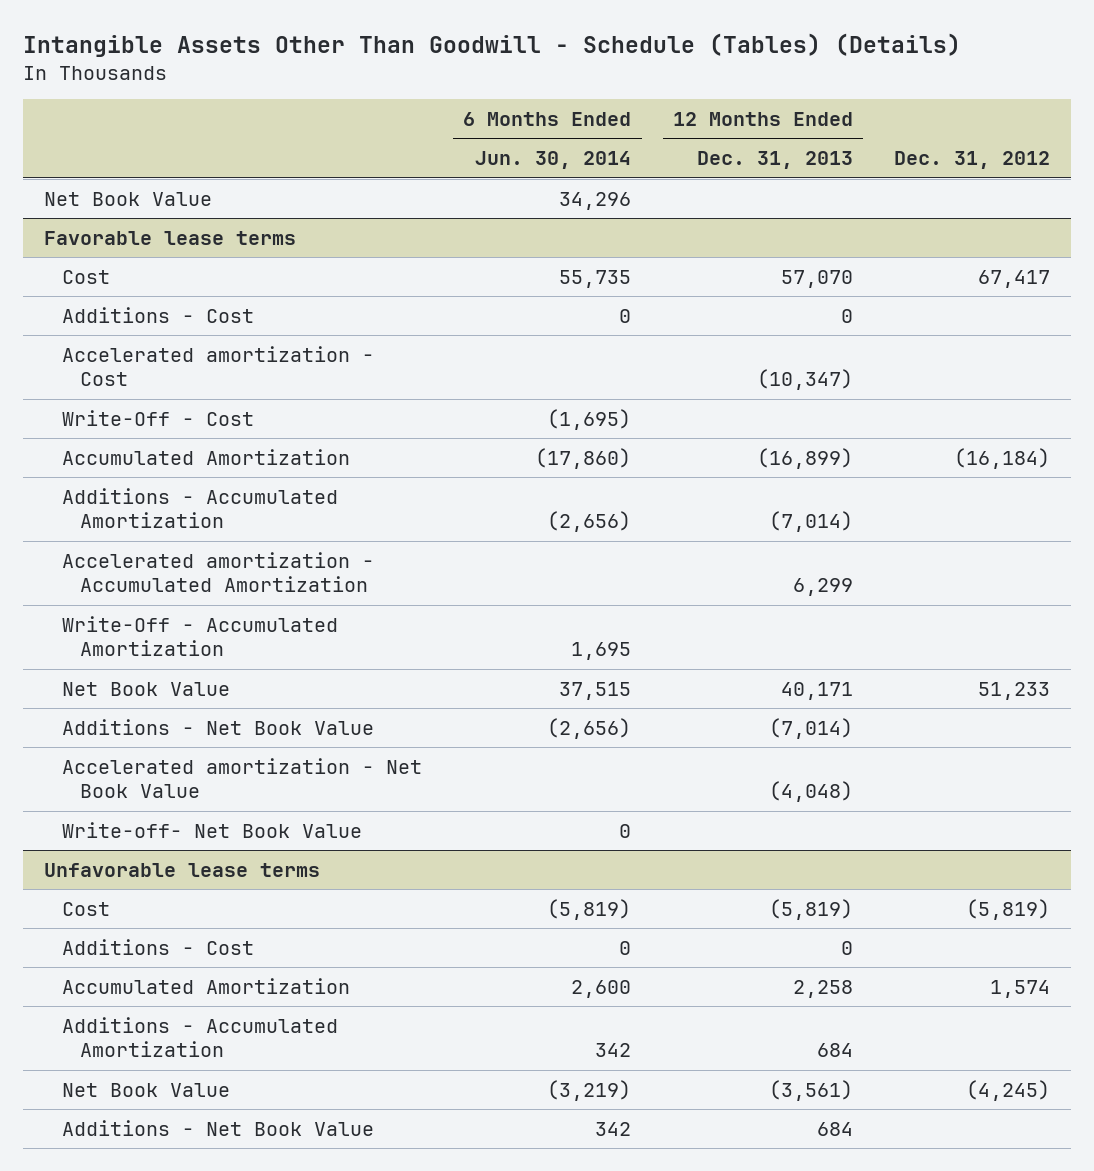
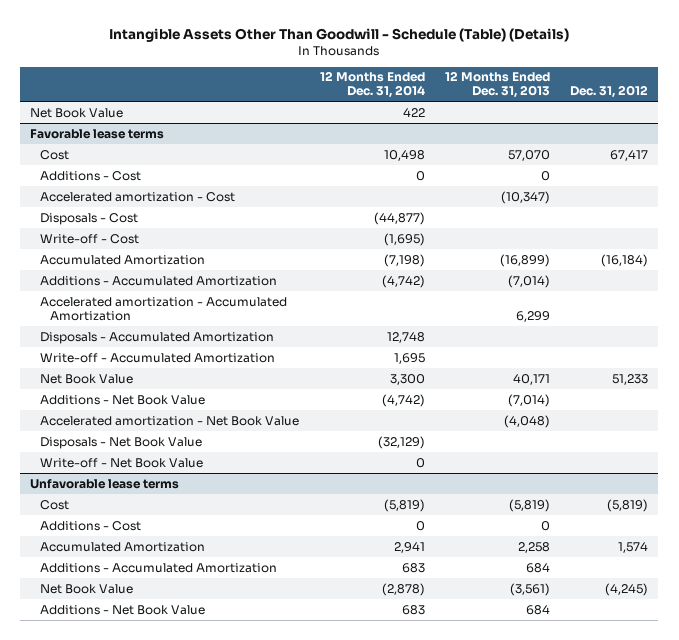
- Intangible Assets Other Than Goodwill - Schedule (Tables) (Details)
+ Intangible Assets Other Than Goodwill - Schedule (Table) (Details)
- | 6 Months Ended Jun. 30, 2014 | 12 Months Ended Dec. 31, 2013 | Dec. 31, 2012
+ | 12 Months Ended Dec. 31, 2014 | 12 Months Ended Dec. 31, 2013 | Dec. 31, 2012
@ Favorable lease terms
- Write-Off - Cost | (1,695) | |
+ Disposals - Cost | (44,877) | |
+ Write-off - Cost | (1,695) | |
- Write-Off - Accumulated Amortization | 1,695 | |
+ Disposals - Accumulated Amortization | 12,748 | |
+ Write-off - Accumulated Amortization | 1,695 | |
- Write-off- Net Book Value | 0 | |
+ Disposals - Net Book Value | (32,129) | |
+ Write-off - Net Book Value | 0 | |

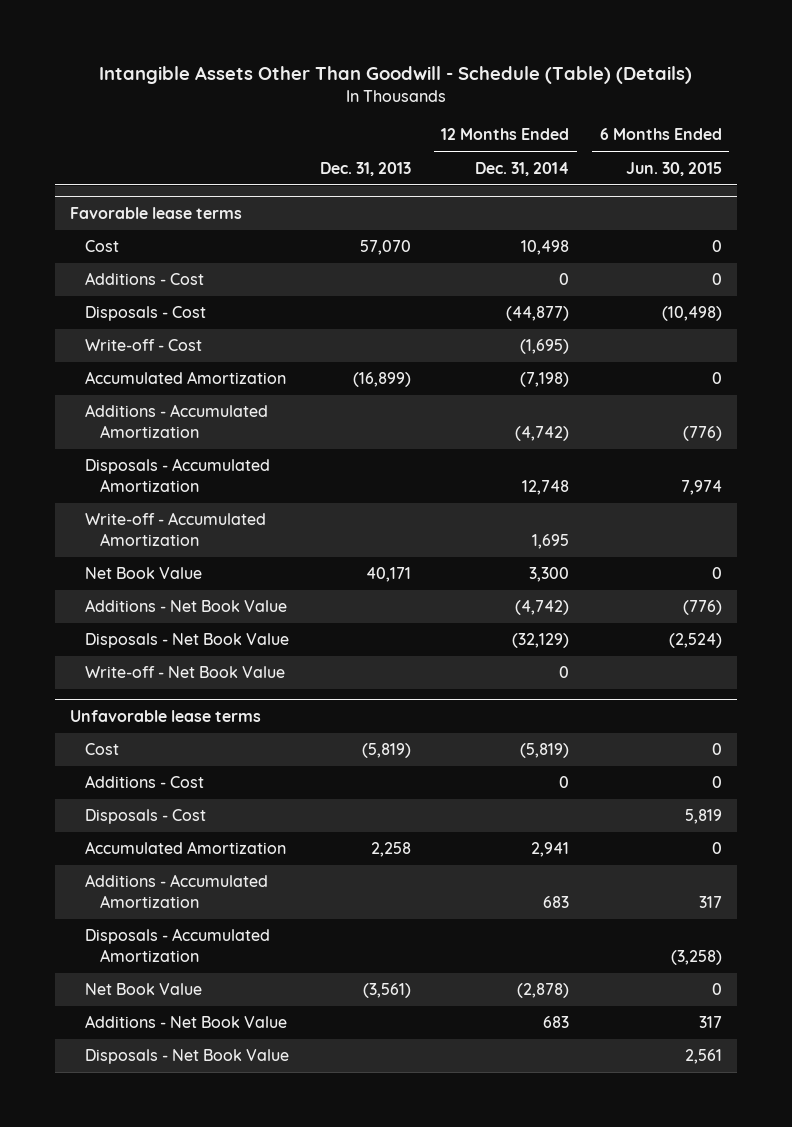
- | 12 Months Ended Dec. 31, 2014 | 12 Months Ended Dec. 31, 2013 | Dec. 31, 2012
+ | Dec. 31, 2013 | 12 Months Ended Dec. 31, 2014 | 6 Months Ended Jun. 30, 2015
- Net Book Value | 422 | |
@ Favorable lease terms
- Accelerated amortization - Cost | | (10,347) |
- Accelerated amortization - Accumulated Amortization | | 6,299 |
- Accelerated amortization - Net Book Value | | (4,048) |
@ Unfavorable lease terms
+ Disposals - Cost | | | 5,819
+ Disposals - Accumulated Amortization | | | (3,258)
+ Disposals - Net Book Value | | | 2,561

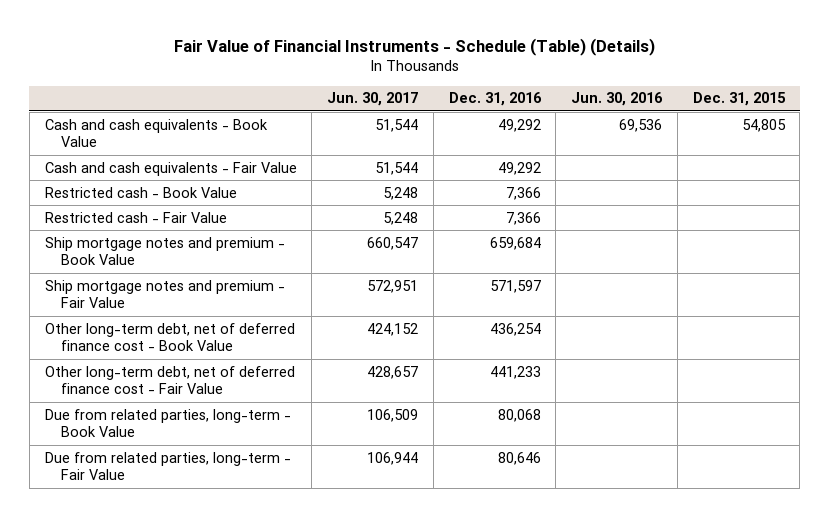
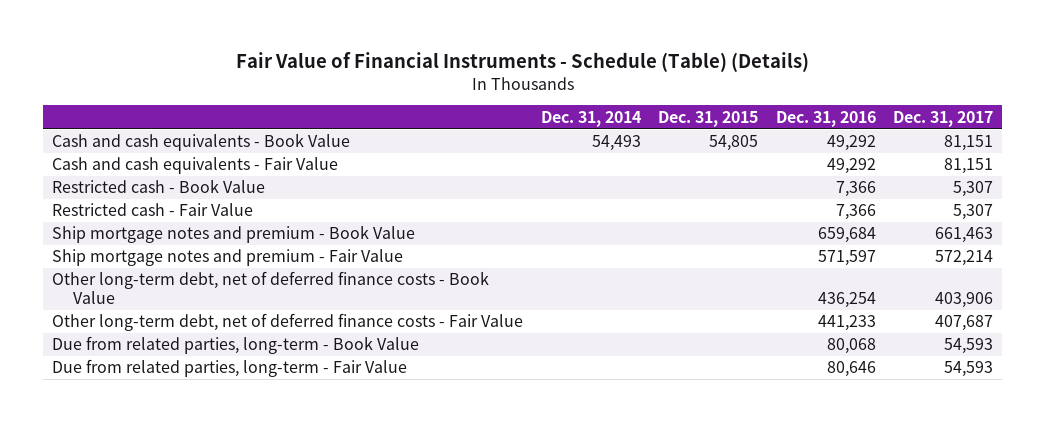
- | Jun. 30, 2017 | Dec. 31, 2016 | Jun. 30, 2016 | Dec. 31, 2015
+ | Dec. 31, 2014 | Dec. 31, 2015 | Dec. 31, 2016 | Dec. 31, 2017
- Other long-term debt, net of deferred finance cost - Book Value | 424,152 | 436,254 | |
- Other long-term debt, net of deferred finance cost - Fair Value | 428,657 | 441,233 | |
+ Other long-term debt, net of deferred finance costs - Book Value | | | 436,254 | 403,906
+ Other long-term debt, net of deferred finance costs - Fair Value | | | 441,233 | 407,687

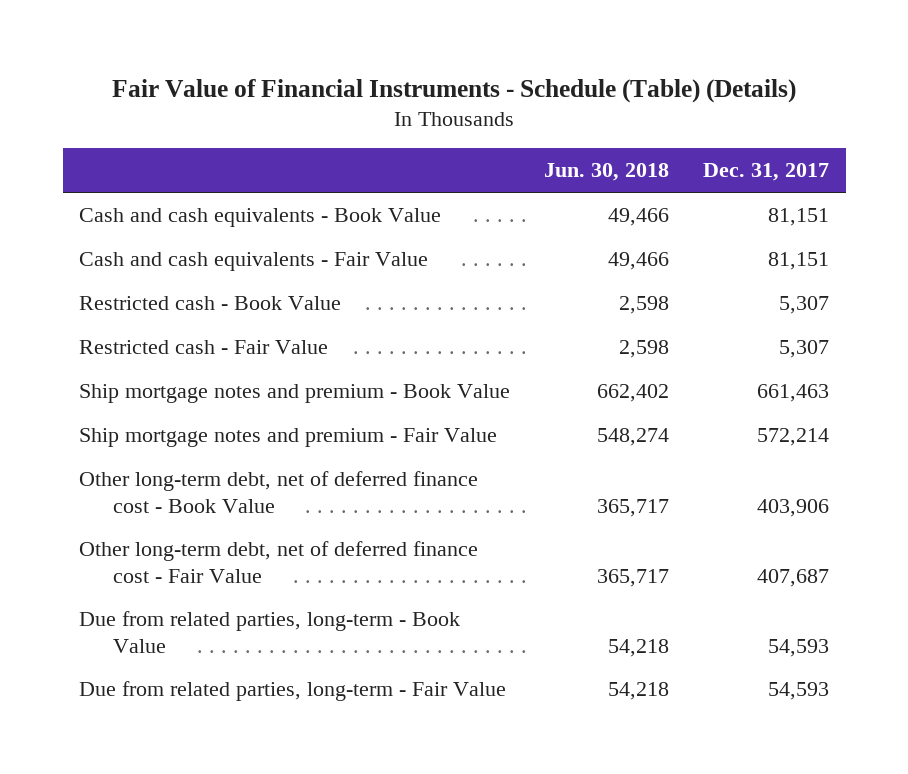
- | Dec. 31, 2014 | Dec. 31, 2015 | Dec. 31, 2016 | Dec. 31, 2017
+ | Jun. 30, 2018 | Dec. 31, 2017
- Other long-term debt, net of deferred finance costs - Book Value | | | 436,254 | 403,906
- Other long-term debt, net of deferred finance costs - Fair Value | | | 441,233 | 407,687
+ Other long-term debt, net of deferred finance cost - Book Value | 365,717 | 403,906
+ Other long-term debt, net of deferred finance cost - Fair Value | 365,717 | 407,687

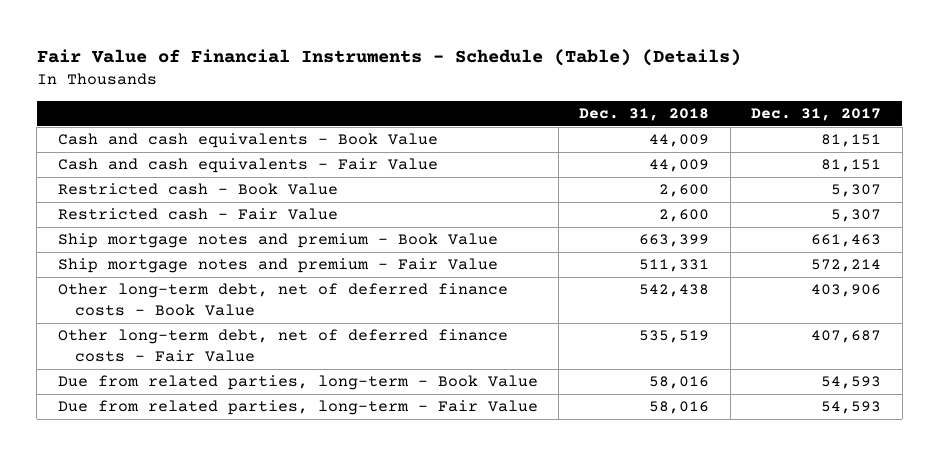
- | Jun. 30, 2018 | Dec. 31, 2017
+ | Dec. 31, 2018 | Dec. 31, 2017
- Other long-term debt, net of deferred finance cost - Book Value | 365,717 | 403,906
- Other long-term debt, net of deferred finance cost - Fair Value | 365,717 | 407,687
+ Other long-term debt, net of deferred finance costs - Book Value | 542,438 | 403,906
+ Other long-term debt, net of deferred finance costs - Fair Value | 535,519 | 407,687

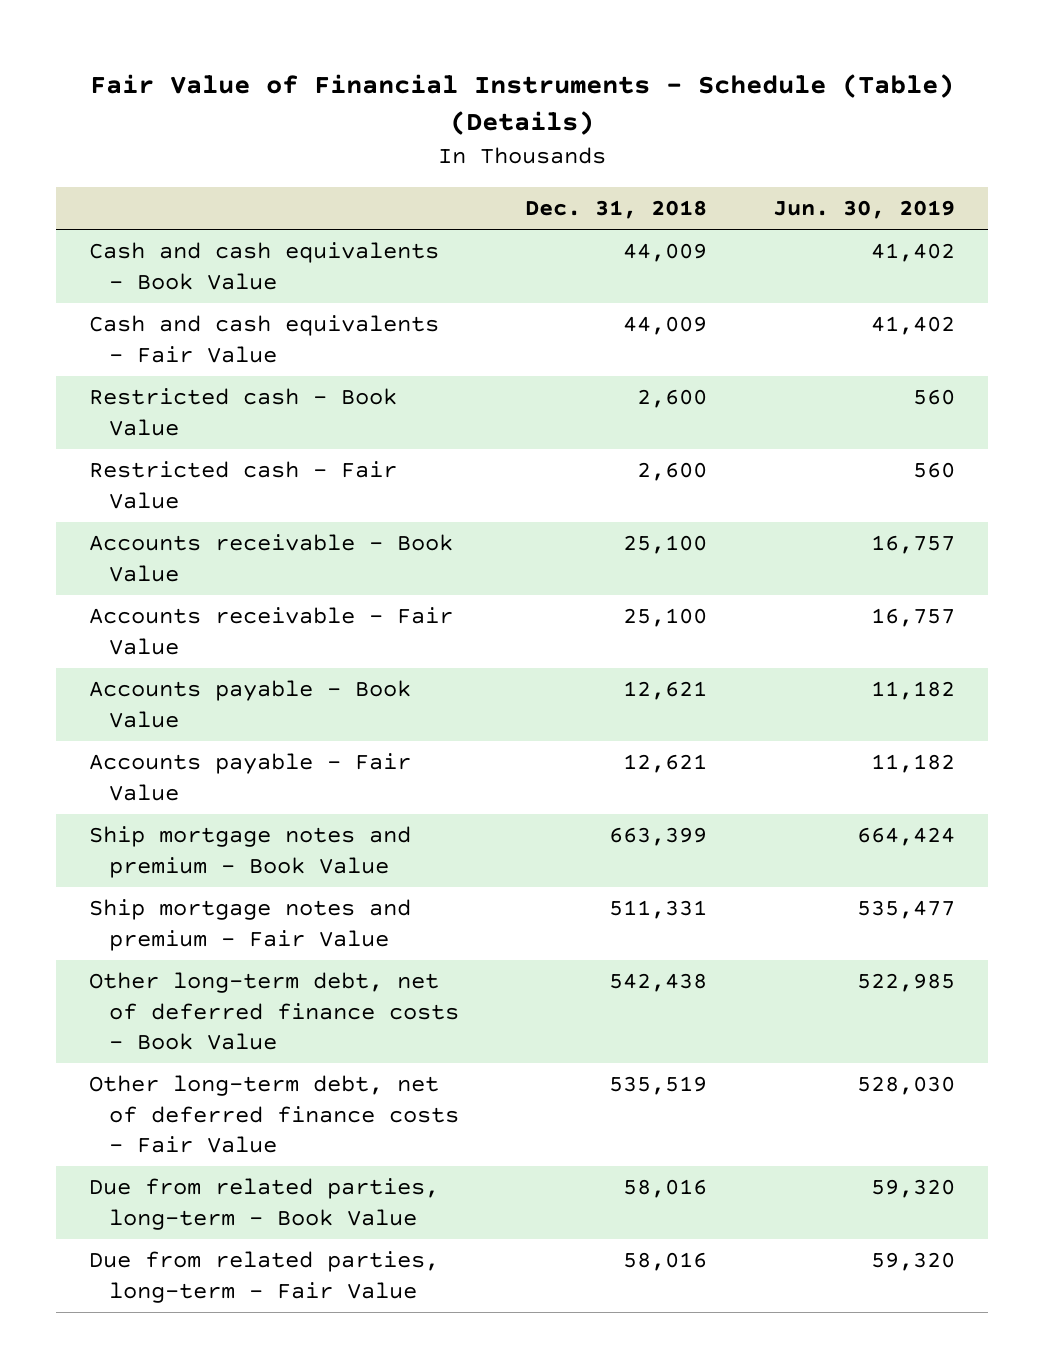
- | Dec. 31, 2018 | Dec. 31, 2017
+ | Dec. 31, 2018 | Jun. 30, 2019
+ Accounts receivable - Book Value | 25,100 | 16,757
+ Accounts receivable - Fair Value | 25,100 | 16,757
+ Accounts payable - Book Value | 12,621 | 11,182
+ Accounts payable - Fair Value | 12,621 | 11,182

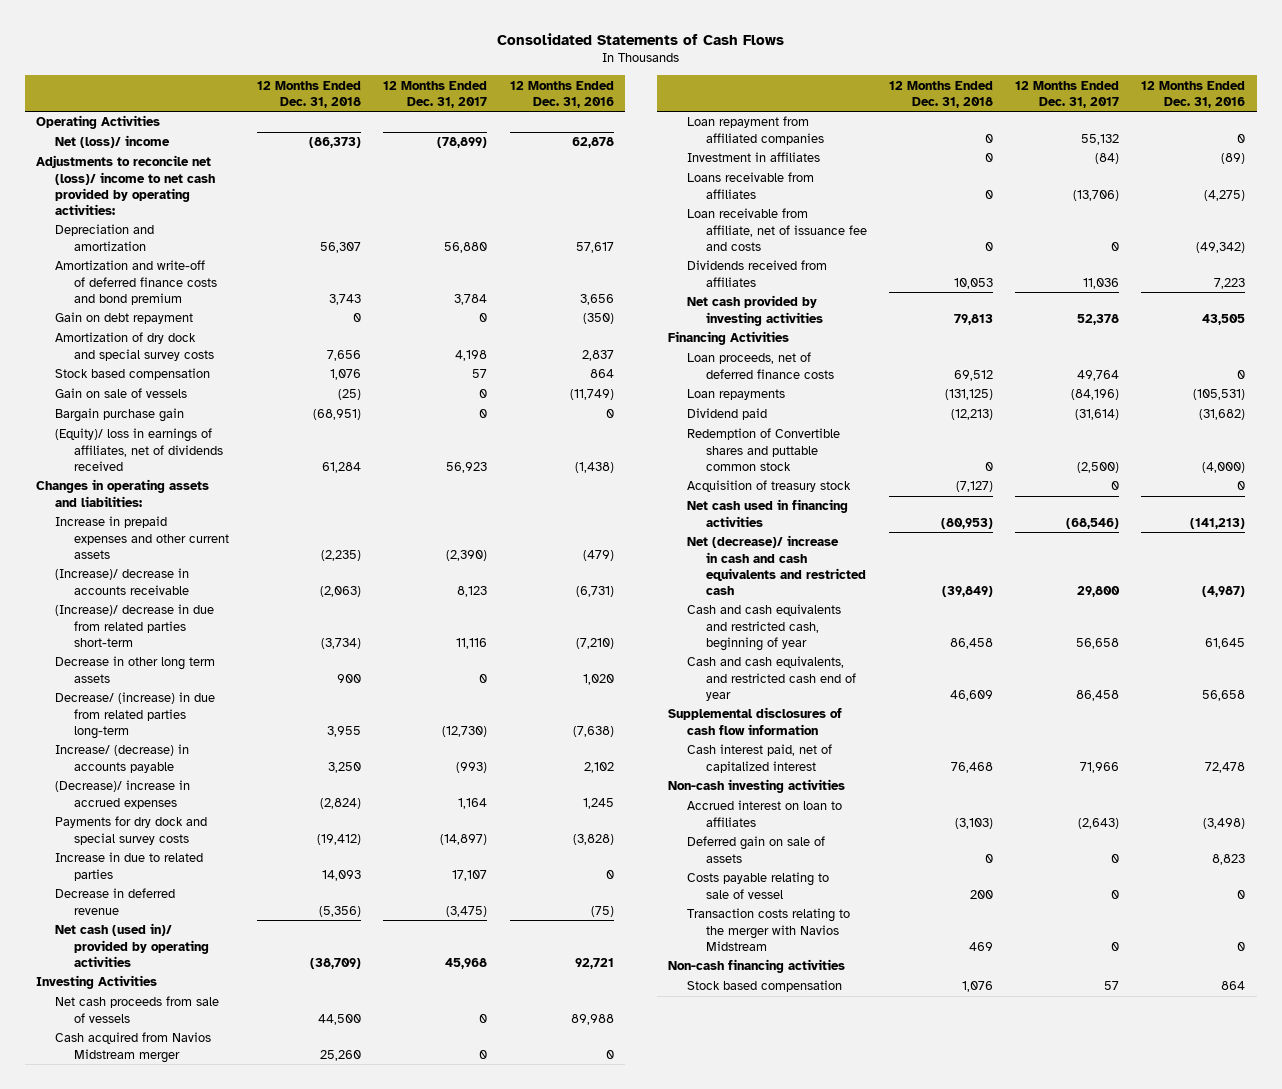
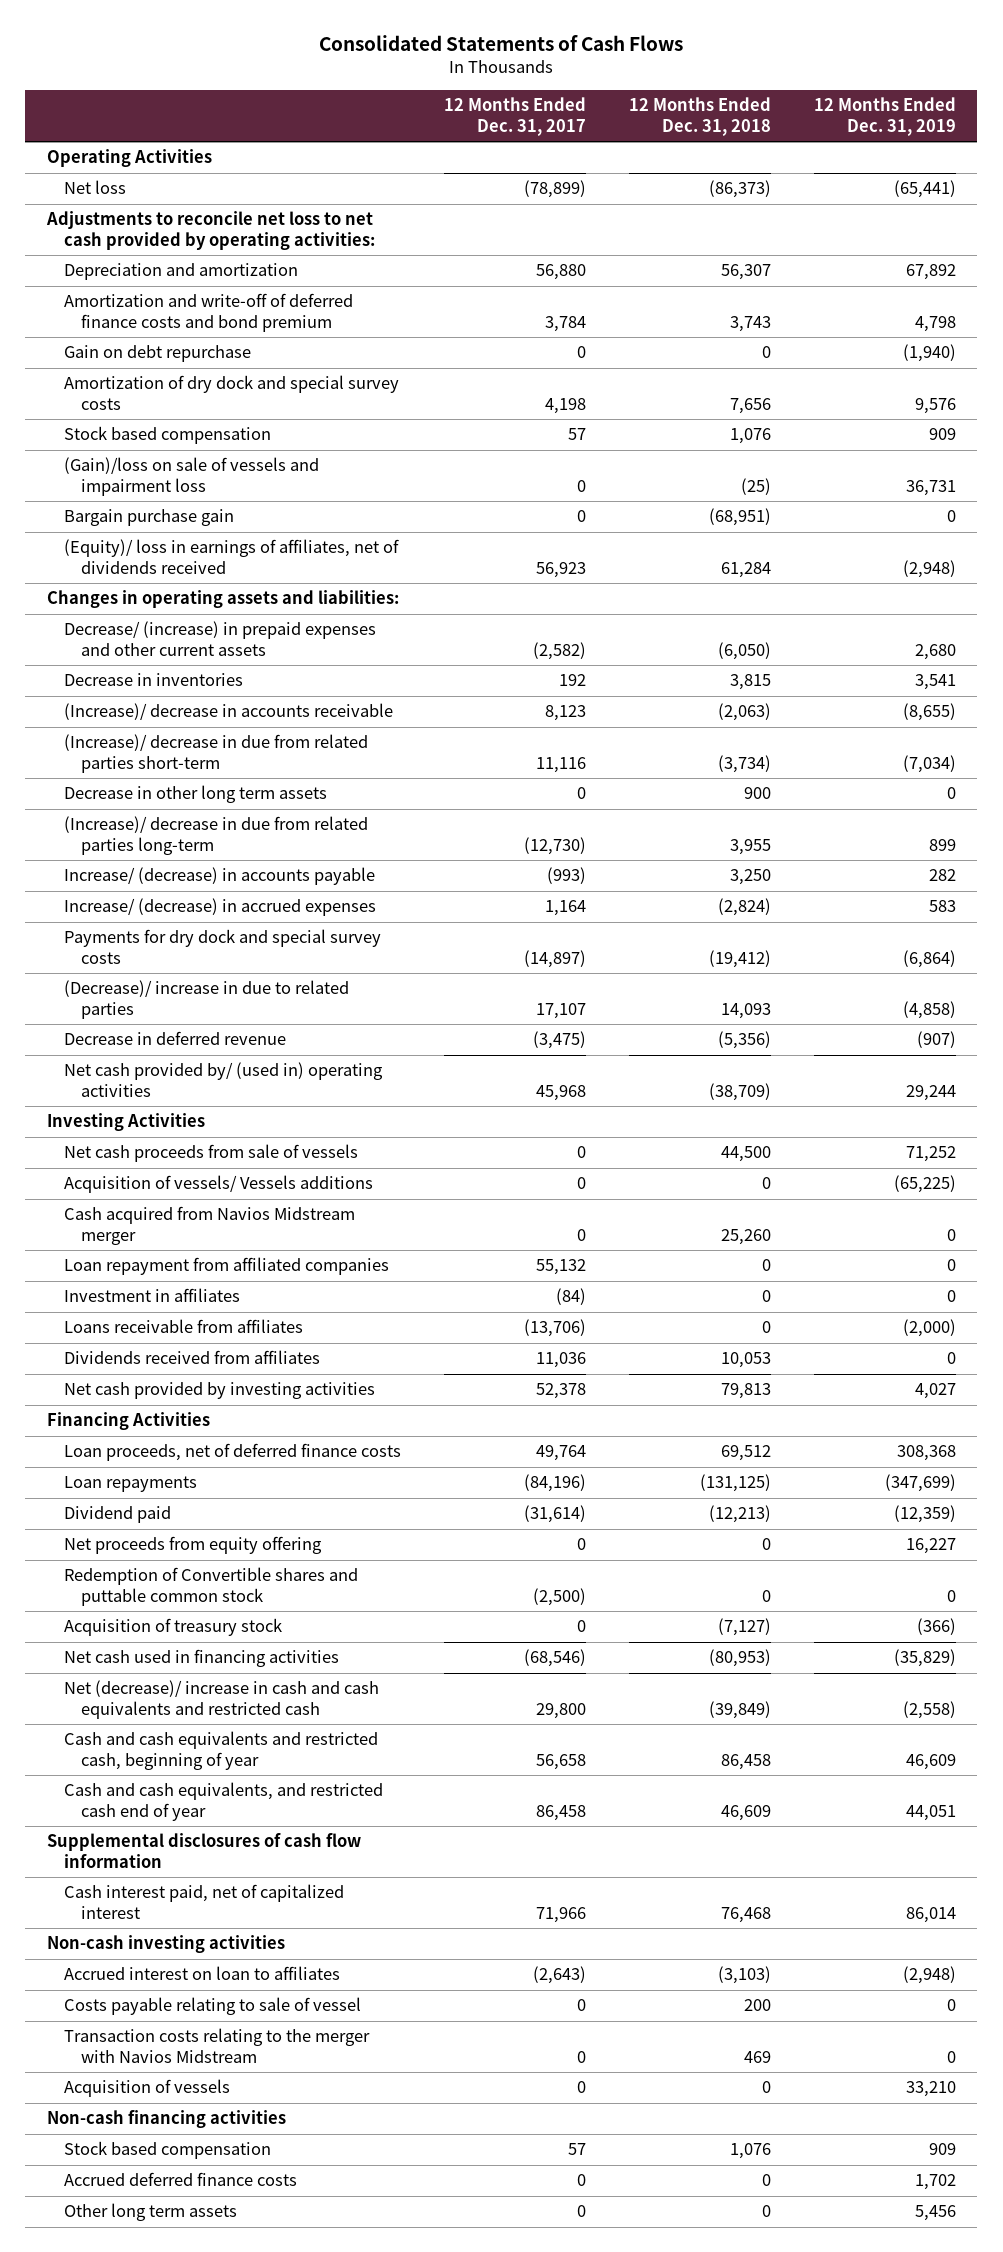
- | 12 Months Ended Dec. 31, 2018 | 12 Months Ended Dec. 31, 2017 | 12 Months Ended Dec. 31, 2016
+ | 12 Months Ended Dec. 31, 2017 | 12 Months Ended Dec. 31, 2018 | 12 Months Ended Dec. 31, 2019
- Net (loss)/ income | (86,373) | (78,899) | 62,878
- Adjustments to reconcile net (loss)/ income to net cash provided by operating activities:
+ Net loss | (78,899) | (86,373) | (65,441)
+ Adjustments to reconcile net loss to net cash provided by operating activities:
- Gain on debt repayment | 0 | 0 | (350)
+ Gain on debt repurchase | 0 | 0 | (1,940)
- Gain on sale of vessels | (25) | 0 | (11,749)
+ (Gain)/loss on sale of vessels and impairment loss | 0 | (25) | 36,731
- Increase in prepaid expenses and other current assets | (2,235) | (2,390) | (479)
+ Decrease/ (increase) in prepaid expenses and other current assets | (2,582) | (6,050) | 2,680
+ Decrease in inventories | 192 | 3,815 | 3,541
- Decrease/ (increase) in due from related parties long-term | 3,955 | (12,730) | (7,638)
+ (Increase)/ decrease in due from related parties long-term | (12,730) | 3,955 | 899
- (Decrease)/ increase in accrued expenses | (2,824) | 1,164 | 1,245
+ Increase/ (decrease) in accrued expenses | 1,164 | (2,824) | 583
- Increase in due to related parties | 14,093 | 17,107 | 0
+ (Decrease)/ increase in due to related parties | 17,107 | 14,093 | (4,858)
- Net cash (used in)/ provided by operating activities | (38,709) | 45,968 | 92,721
+ Net cash provided by/ (used in) operating activities | 45,968 | (38,709) | 29,244
+ Acquisition of vessels/ Vessels additions | 0 | 0 | (65,225)
- Loan receivable from affiliate, net of issuance fee and costs | 0 | 0 | (49,342)
+ Net proceeds from equity offering | 0 | 0 | 16,227
- Deferred gain on sale of assets | 0 | 0 | 8,823
+ Acquisition of vessels | 0 | 0 | 33,210
+ Accrued deferred finance costs | 0 | 0 | 1,702
+ Other long term assets | 0 | 0 | 5,456

